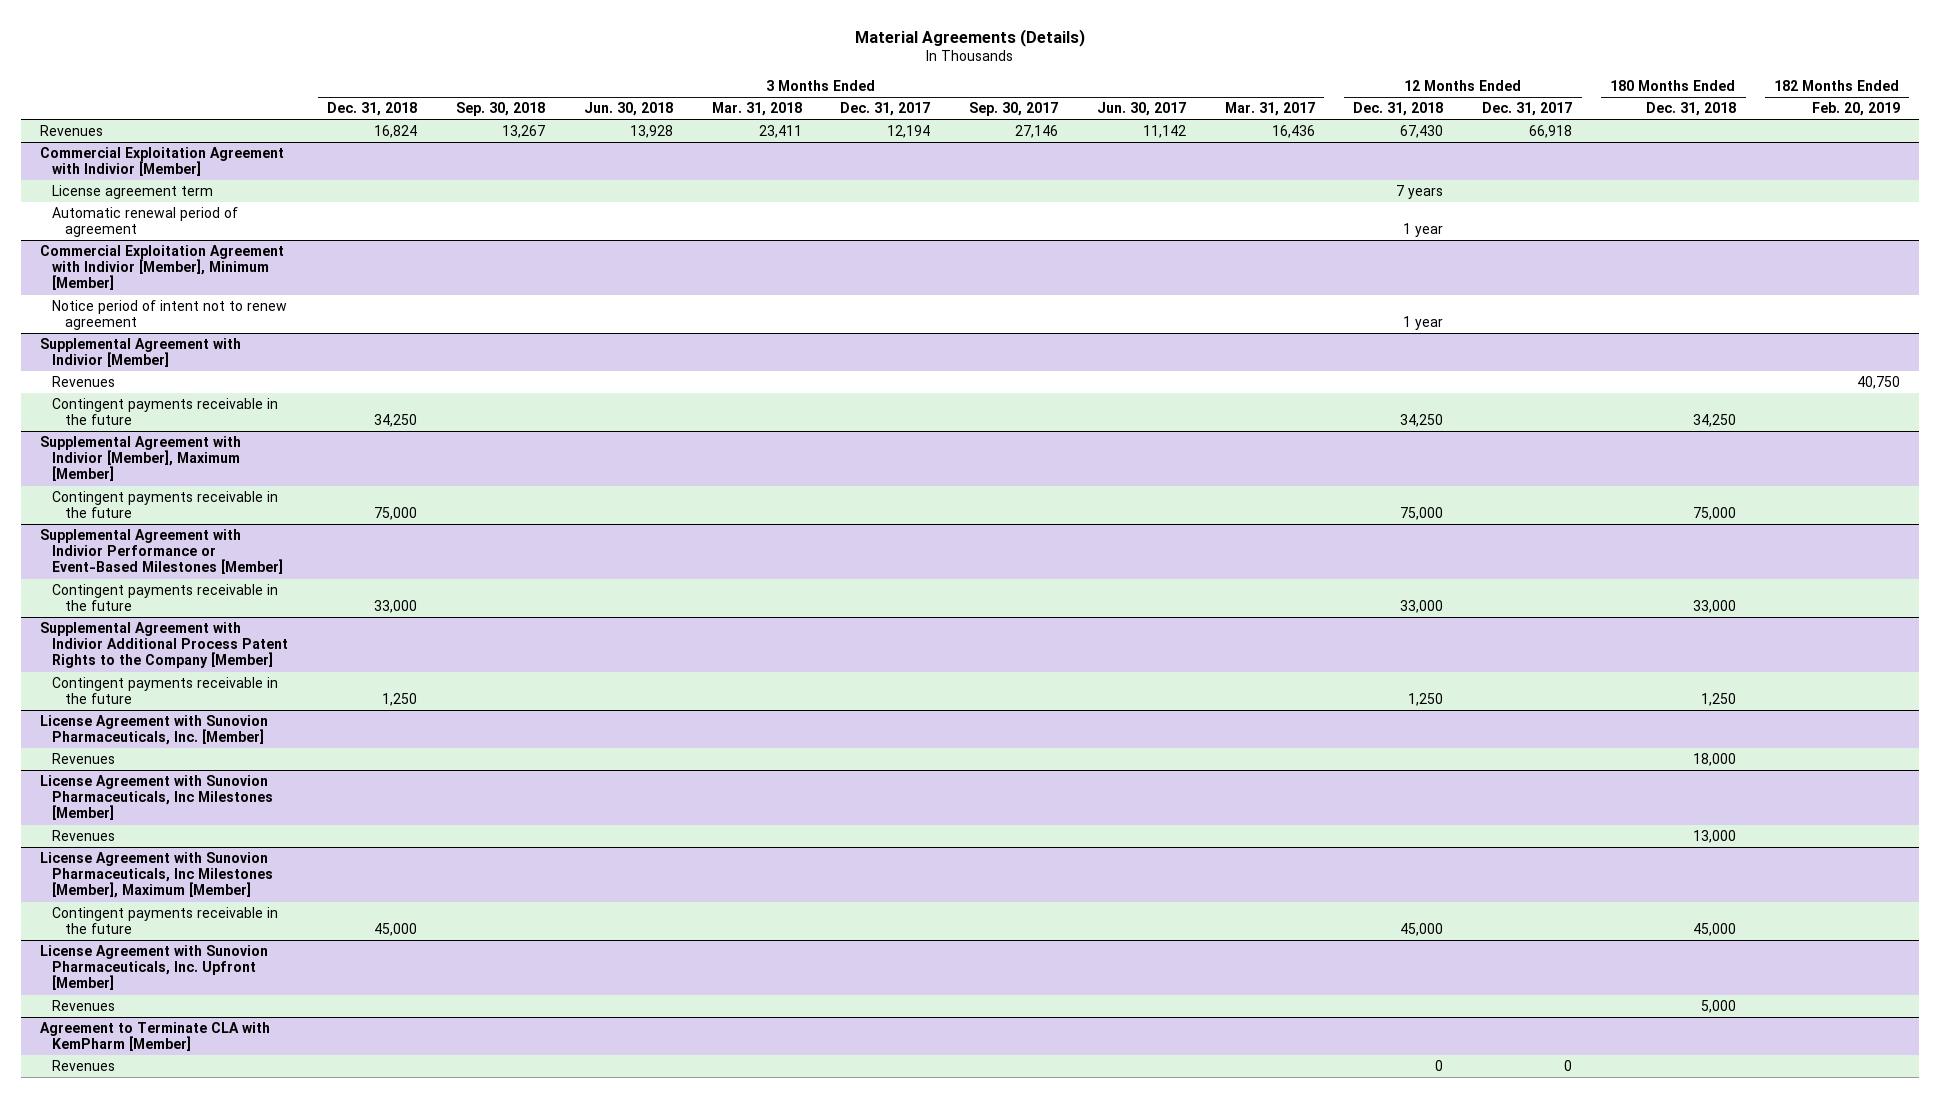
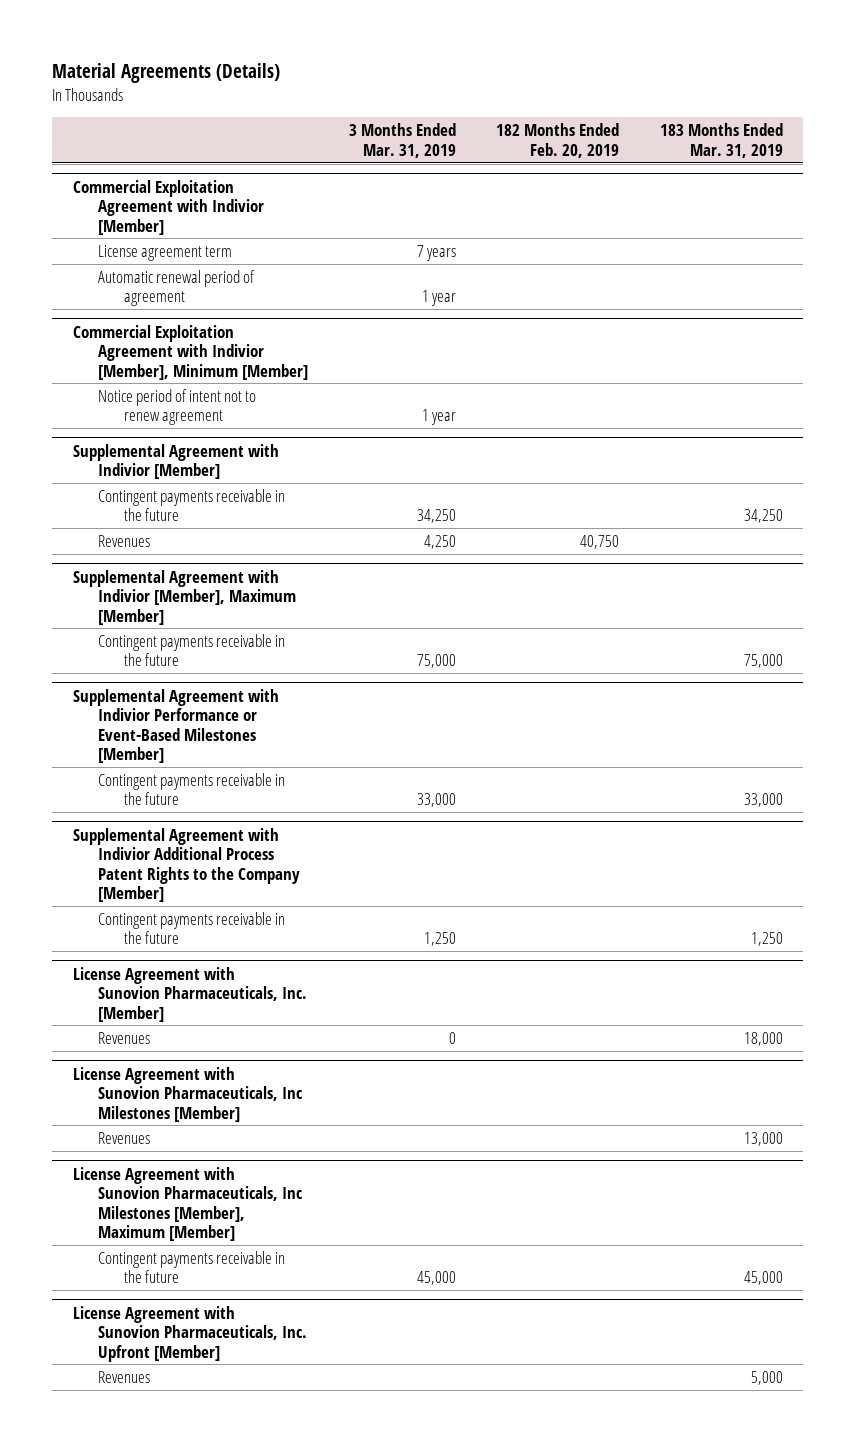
- | 3 Months Ended Dec. 31, 2018 | 3 Months Ended Sep. 30, 2018 | 3 Months Ended Jun. 30, 2018 | 3 Months Ended Mar. 31, 2018 | 3 Months Ended Dec. 31, 2017 | 3 Months Ended Sep. 30, 2017 | 3 Months Ended Jun. 30, 2017 | 3 Months Ended Mar. 31, 2017 | 12 Months Ended Dec. 31, 2018 | 12 Months Ended Dec. 31, 2017 | 180 Months Ended Dec. 31, 2018 | 182 Months Ended Feb. 20, 2019
+ | 3 Months Ended Mar. 31, 2019 | 182 Months Ended Feb. 20, 2019 | 183 Months Ended Mar. 31, 2019
- Revenues | 16,824 | 13,267 | 13,928 | 23,411 | 12,194 | 27,146 | 11,142 | 16,436 | 67,430 | 66,918 | |
@ Supplemental Agreement with Indivior [Member]
moved down: Revenues | 4,250 | 40,750 |
- Agreement to Terminate CLA with KemPharm [Member]
- Revenues | | | | | | | | | 0 | 0 | |

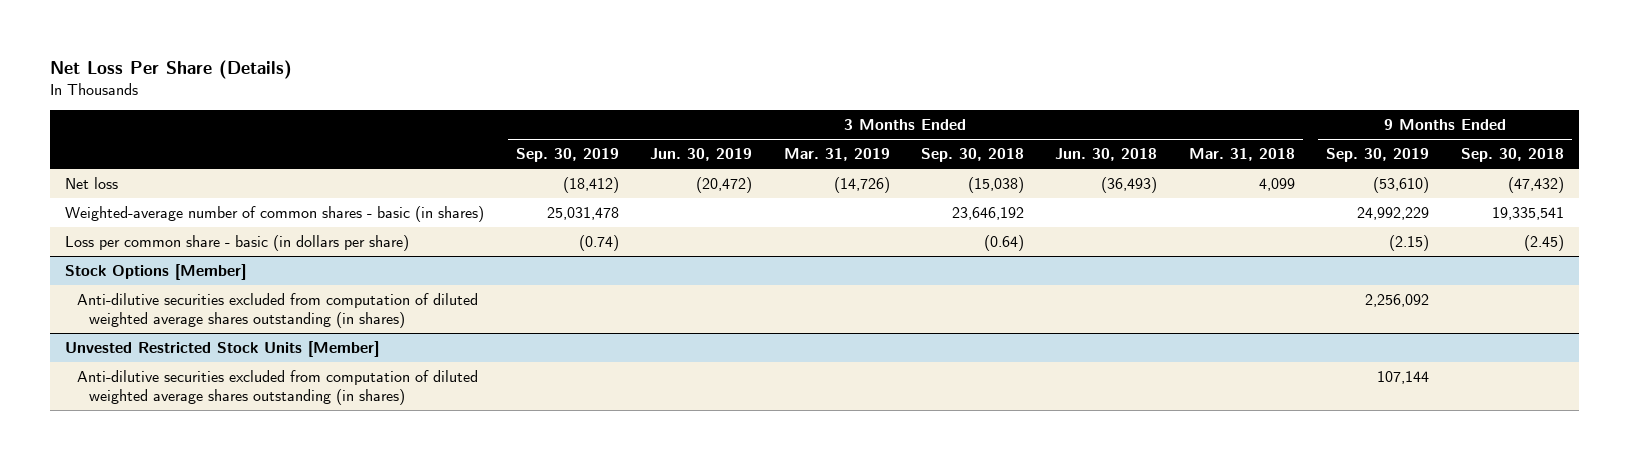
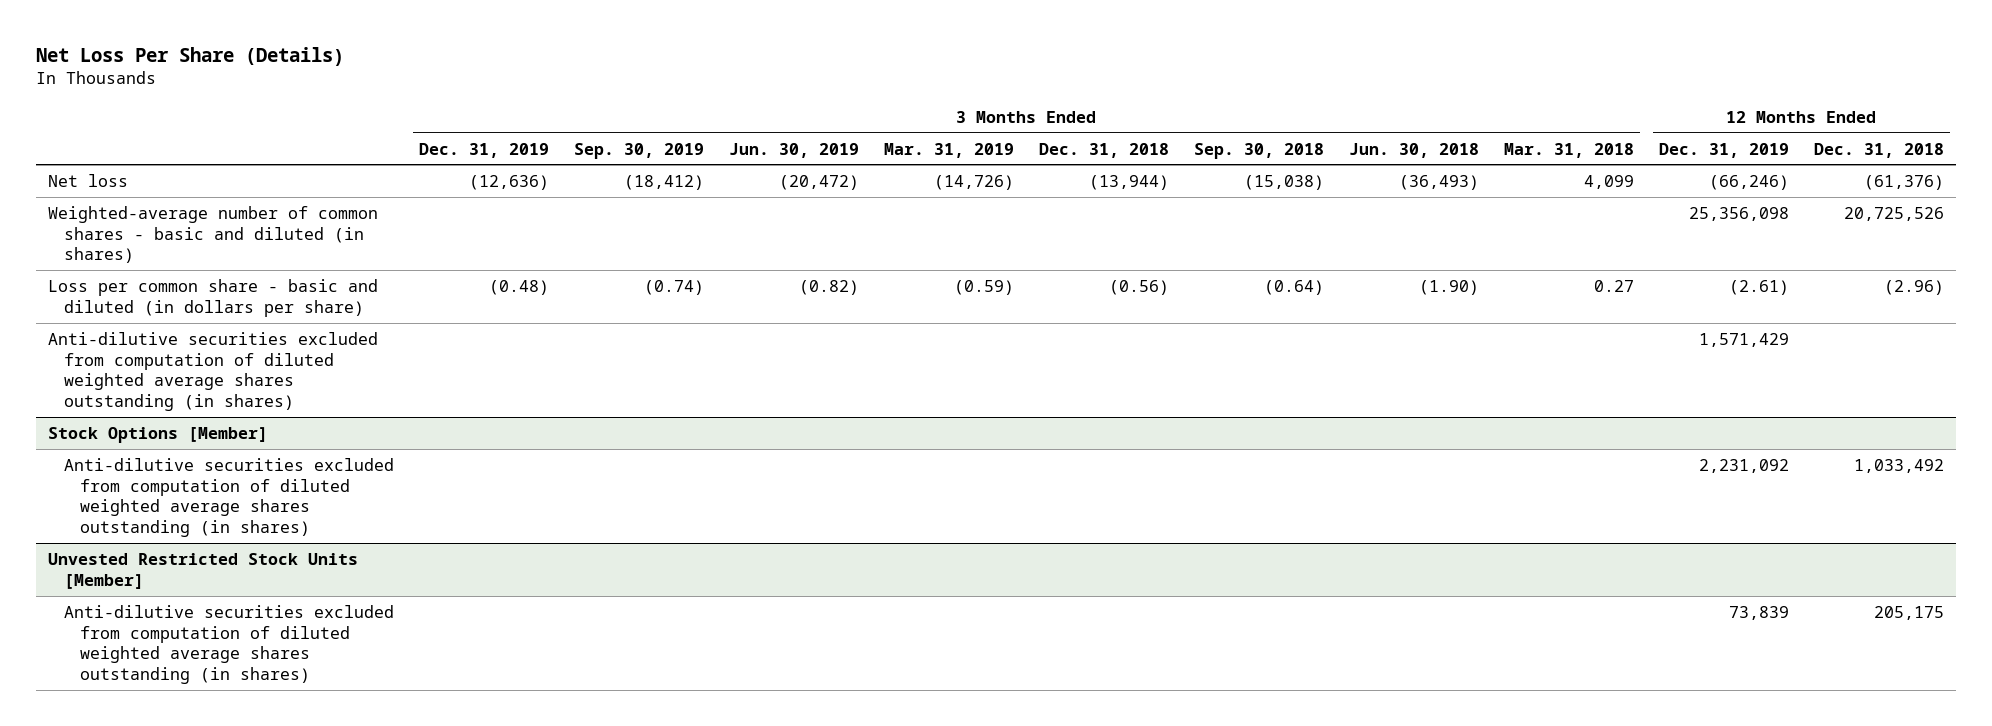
- | 3 Months Ended Sep. 30, 2019 | 3 Months Ended Jun. 30, 2019 | 3 Months Ended Mar. 31, 2019 | 3 Months Ended Sep. 30, 2018 | 3 Months Ended Jun. 30, 2018 | 3 Months Ended Mar. 31, 2018 | 9 Months Ended Sep. 30, 2019 | 9 Months Ended Sep. 30, 2018
+ | 3 Months Ended Dec. 31, 2019 | 3 Months Ended Sep. 30, 2019 | 3 Months Ended Jun. 30, 2019 | 3 Months Ended Mar. 31, 2019 | 3 Months Ended Dec. 31, 2018 | 3 Months Ended Sep. 30, 2018 | 3 Months Ended Jun. 30, 2018 | 3 Months Ended Mar. 31, 2018 | 12 Months Ended Dec. 31, 2019 | 12 Months Ended Dec. 31, 2018
- Weighted-average number of common shares - basic (in shares) | 25,031,478 | | | 23,646,192 | | | 24,992,229 | 19,335,541
- Loss per common share - basic (in dollars per share) | (0.74) | | | (0.64) | | | (2.15) | (2.45)
+ Weighted-average number of common shares - basic and diluted (in shares) | | | | | | | | | 25,356,098 | 20,725,526
+ Loss per common share - basic and diluted (in dollars per share) | (0.48) | (0.74) | (0.82) | (0.59) | (0.56) | (0.64) | (1.90) | 0.27 | (2.61) | (2.96)
+ Anti-dilutive securities excluded from computation of diluted weighted average shares outstanding (in shares) | | | | | | | | | 1,571,429 |

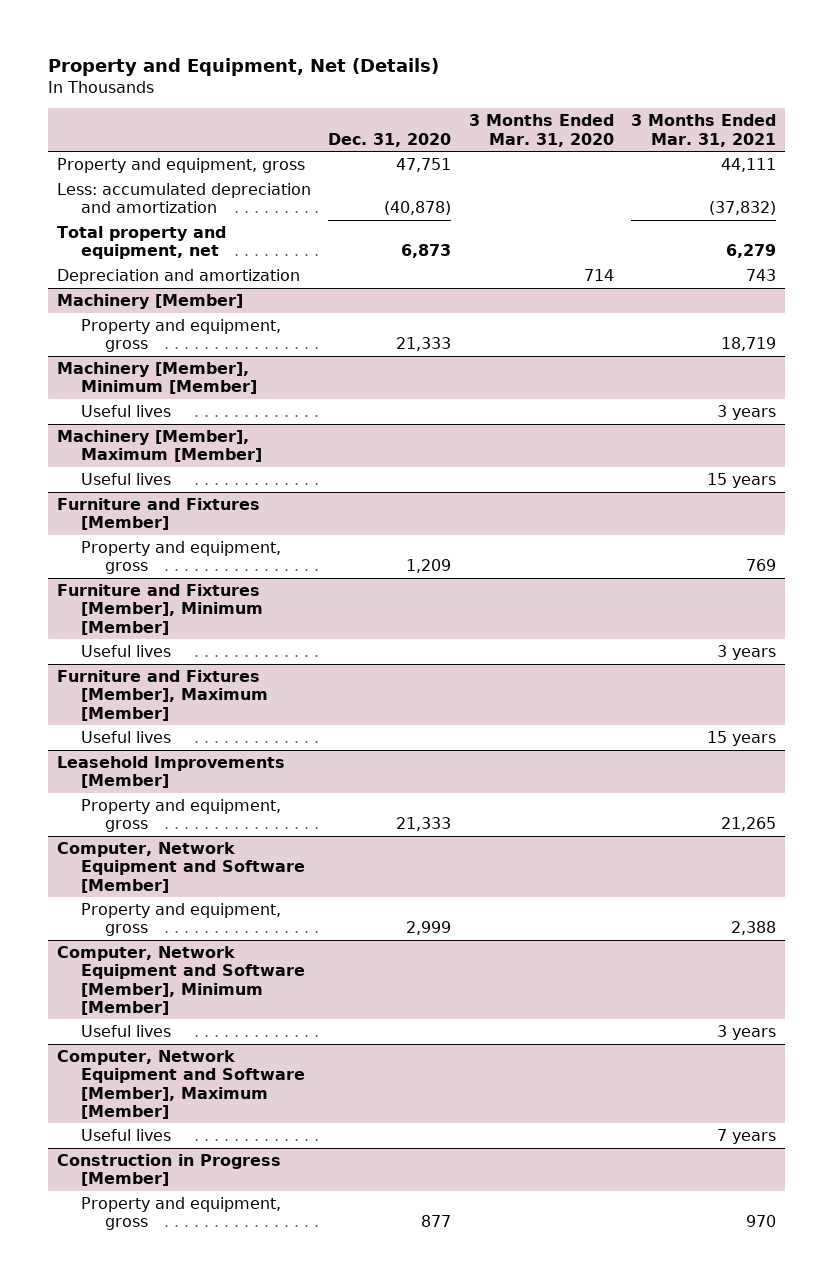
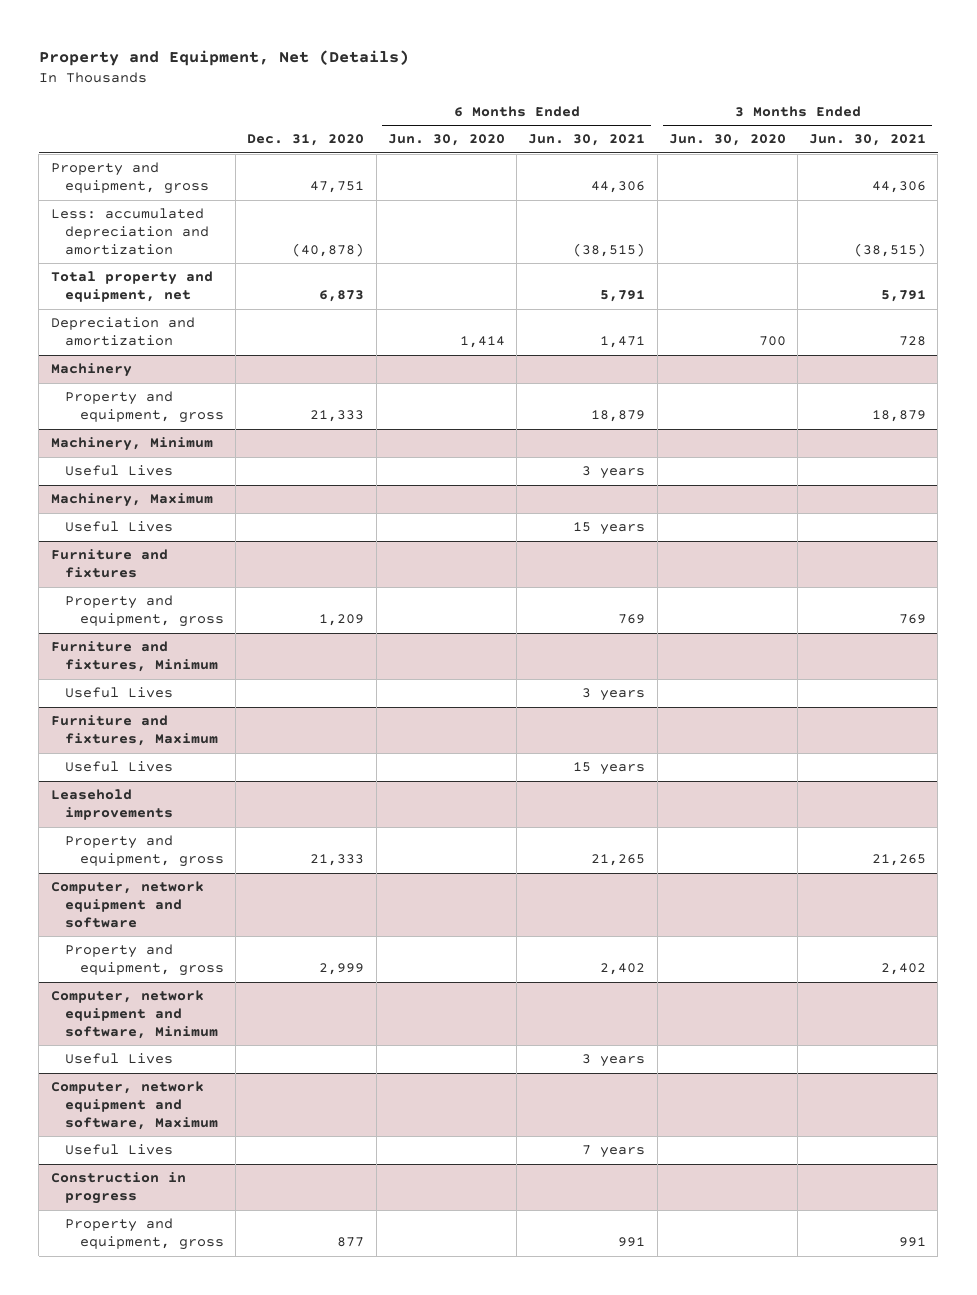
- | Dec. 31, 2020 | 3 Months Ended Mar. 31, 2020 | 3 Months Ended Mar. 31, 2021
+ | Dec. 31, 2020 | 6 Months Ended Jun. 30, 2020 | 6 Months Ended Jun. 30, 2021 | 3 Months Ended Jun. 30, 2020 | 3 Months Ended Jun. 30, 2021
- Machinery [Member]
+ Machinery
- Machinery [Member], Minimum [Member]
- Useful lives | | | 3 years
- Machinery [Member], Maximum [Member]
- Useful lives | | | 15 years
- Furniture and Fixtures [Member]
+ Machinery, Minimum
+ Useful Lives | | | 3 years | |
+ Machinery, Maximum
+ Useful Lives | | | 15 years | |
+ Furniture and fixtures
- Furniture and Fixtures [Member], Minimum [Member]
- Useful lives | | | 3 years
- Furniture and Fixtures [Member], Maximum [Member]
- Useful lives | | | 15 years
- Leasehold Improvements [Member]
+ Furniture and fixtures, Minimum
+ Useful Lives | | | 3 years | |
+ Furniture and fixtures, Maximum
+ Useful Lives | | | 15 years | |
+ Leasehold improvements
- Computer, Network Equipment and Software [Member]
+ Computer, network equipment and software
- Computer, Network Equipment and Software [Member], Minimum [Member]
- Useful lives | | | 3 years
- Computer, Network Equipment and Software [Member], Maximum [Member]
- Useful lives | | | 7 years
- Construction in Progress [Member]
+ Computer, network equipment and software, Minimum
+ Useful Lives | | | 3 years | |
+ Computer, network equipment and software, Maximum
+ Useful Lives | | | 7 years | |
+ Construction in progress

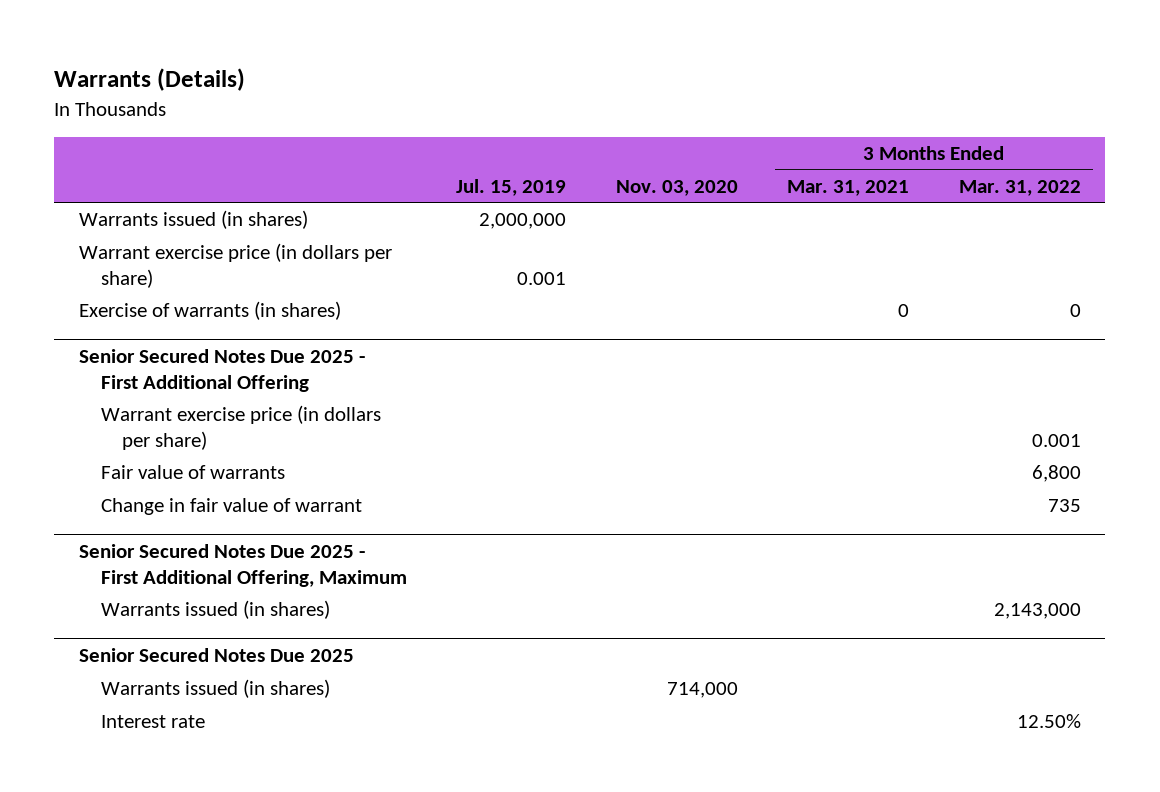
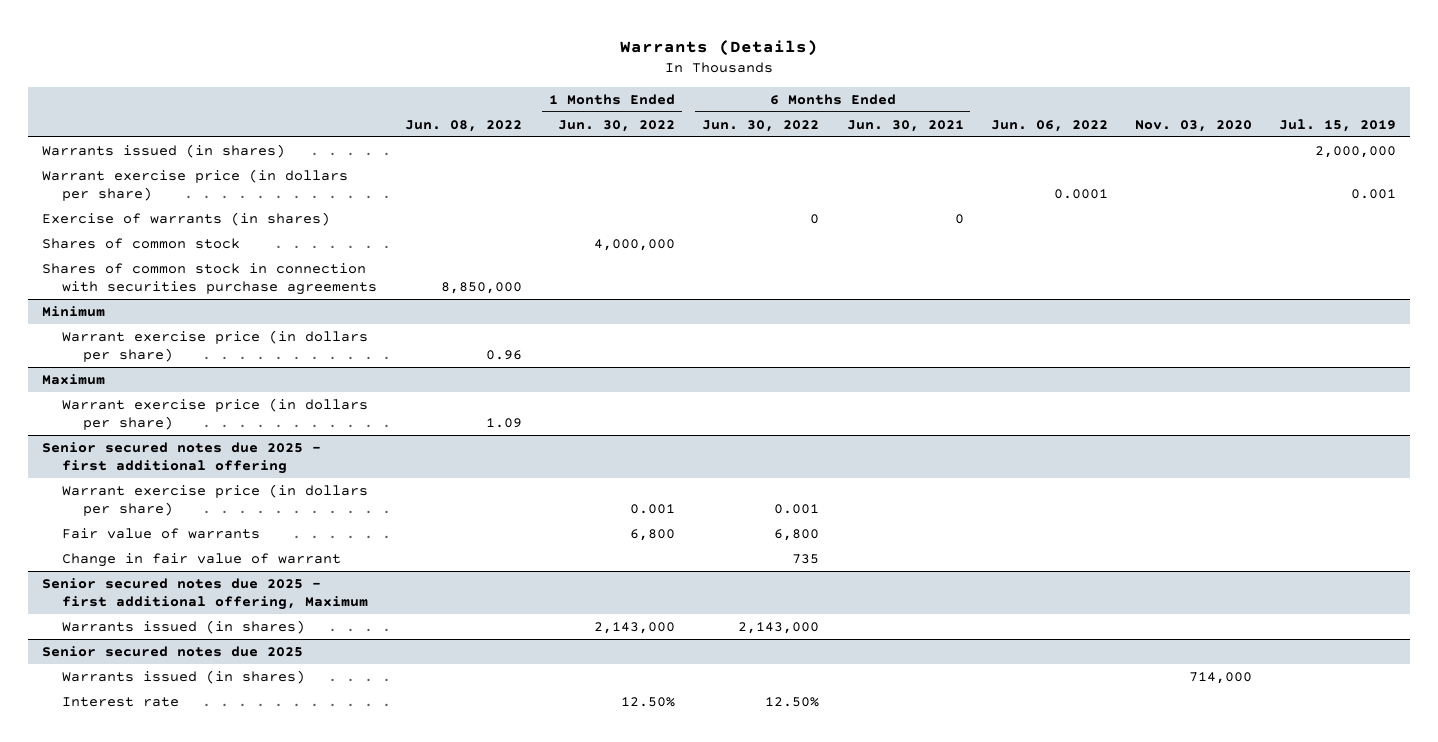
- | Jul. 15, 2019 | Nov. 03, 2020 | 3 Months Ended Mar. 31, 2021 | 3 Months Ended Mar. 31, 2022
+ | Jun. 08, 2022 | 1 Months Ended Jun. 30, 2022 | 6 Months Ended Jun. 30, 2022 | 6 Months Ended Jun. 30, 2021 | Jun. 06, 2022 | Nov. 03, 2020 | Jul. 15, 2019
- Senior Secured Notes Due 2025 - First Additional Offering
+ Shares of common stock | | 4,000,000 | | | | |
+ Shares of common stock in connection with securities purchase agreements | 8,850,000 | | | | | |
+ Minimum
+ Warrant exercise price (in dollars per share) | 0.96 | | | | | |
+ Maximum
+ Warrant exercise price (in dollars per share) | 1.09 | | | | | |
+ Senior secured notes due 2025 - first additional offering
- Senior Secured Notes Due 2025 - First Additional Offering, Maximum
+ Senior secured notes due 2025 - first additional offering, Maximum
- Senior Secured Notes Due 2025
+ Senior secured notes due 2025

